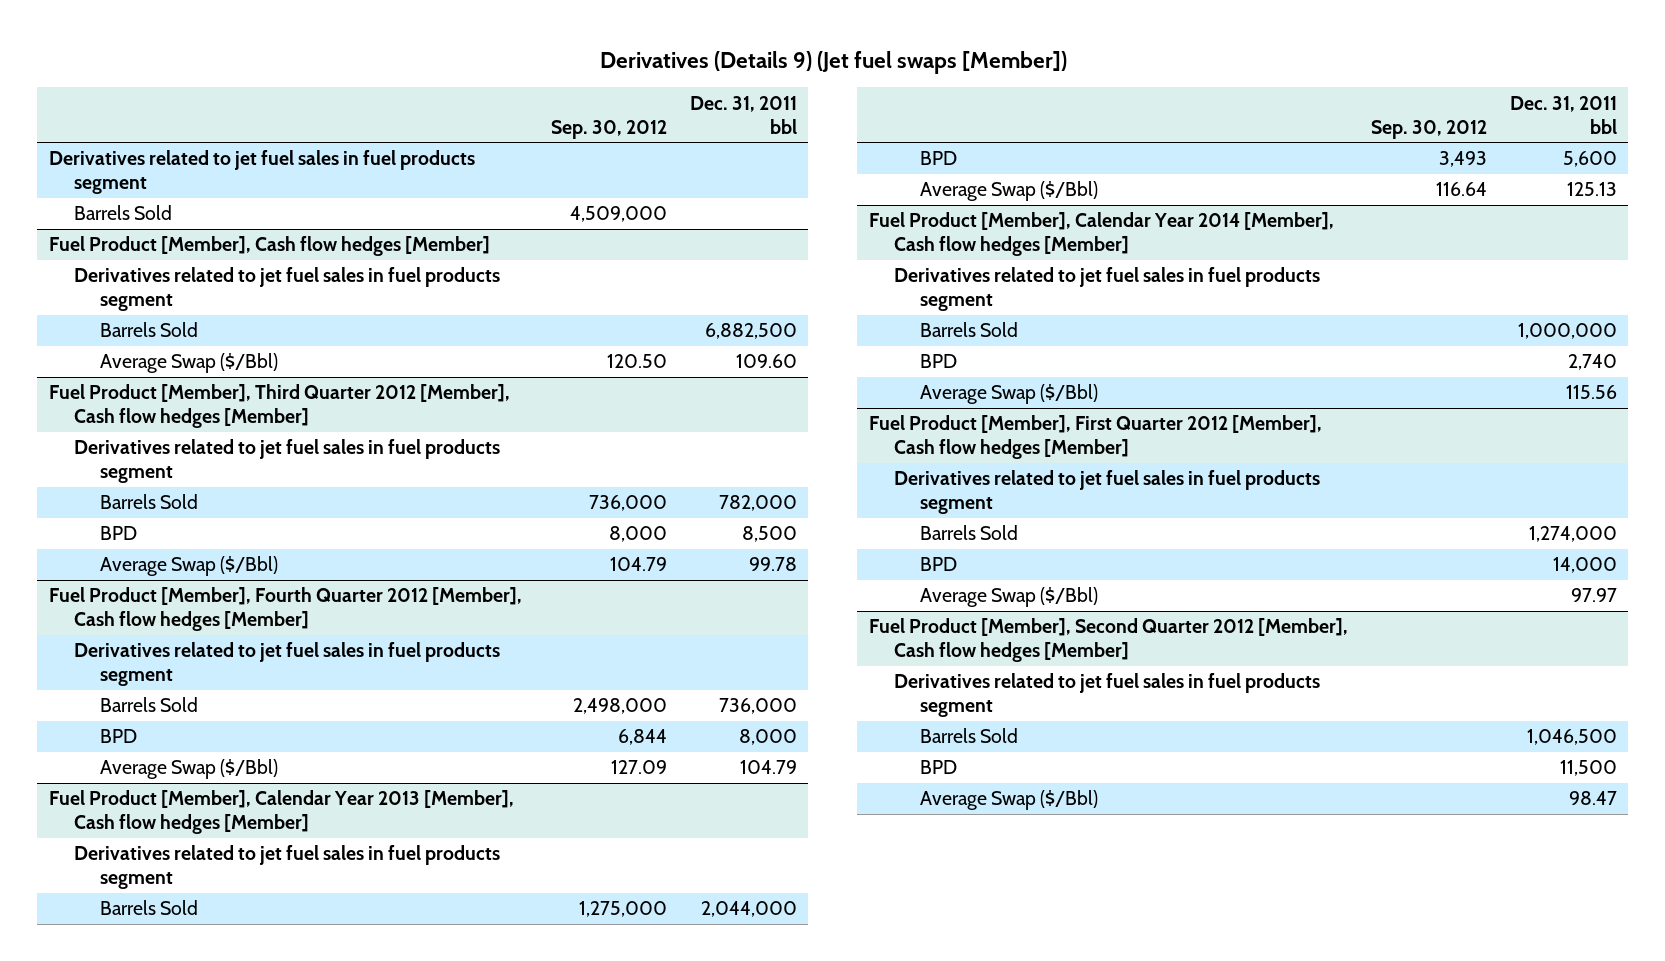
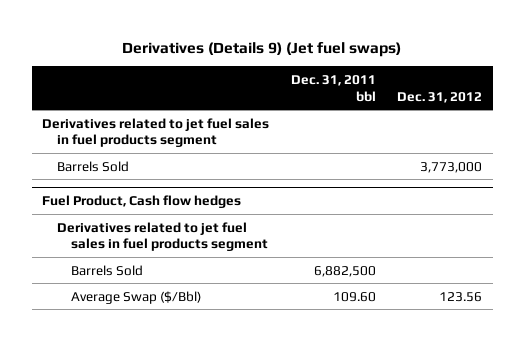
- Derivatives (Details 9) (Jet fuel swaps [Member])
+ Derivatives (Details 9) (Jet fuel swaps)
- | Sep. 30, 2012 | Dec. 31, 2011 bbl
+ | Dec. 31, 2011 bbl | Dec. 31, 2012
- Fuel Product [Member], Cash flow hedges [Member]
+ Fuel Product, Cash flow hedges
- Fuel Product [Member], Third Quarter 2012 [Member], Cash flow hedges [Member]
- Derivatives related to jet fuel sales in fuel products segment
- Barrels Sold | 736,000 | 782,000
- BPD | 8,000 | 8,500
- Average Swap ($/Bbl) | 104.79 | 99.78
- Fuel Product [Member], Fourth Quarter 2012 [Member], Cash flow hedges [Member]
- Derivatives related to jet fuel sales in fuel products segment
- Barrels Sold | 2,498,000 | 736,000
- BPD | 6,844 | 8,000
- Average Swap ($/Bbl) | 127.09 | 104.79
- Fuel Product [Member], Calendar Year 2013 [Member], Cash flow hedges [Member]
- Derivatives related to jet fuel sales in fuel products segment
- Barrels Sold | 1,275,000 | 2,044,000
- BPD | 3,493 | 5,600
- Average Swap ($/Bbl) | 116.64 | 125.13
- Fuel Product [Member], Calendar Year 2014 [Member], Cash flow hedges [Member]
- Derivatives related to jet fuel sales in fuel products segment
- Barrels Sold | | 1,000,000
- BPD | | 2,740
- Average Swap ($/Bbl) | | 115.56
- Fuel Product [Member], First Quarter 2012 [Member], Cash flow hedges [Member]
- Derivatives related to jet fuel sales in fuel products segment
- Barrels Sold | | 1,274,000
- BPD | | 14,000
- Average Swap ($/Bbl) | | 97.97
- Fuel Product [Member], Second Quarter 2012 [Member], Cash flow hedges [Member]
- Derivatives related to jet fuel sales in fuel products segment
- Barrels Sold | | 1,046,500
- BPD | | 11,500
- Average Swap ($/Bbl) | | 98.47

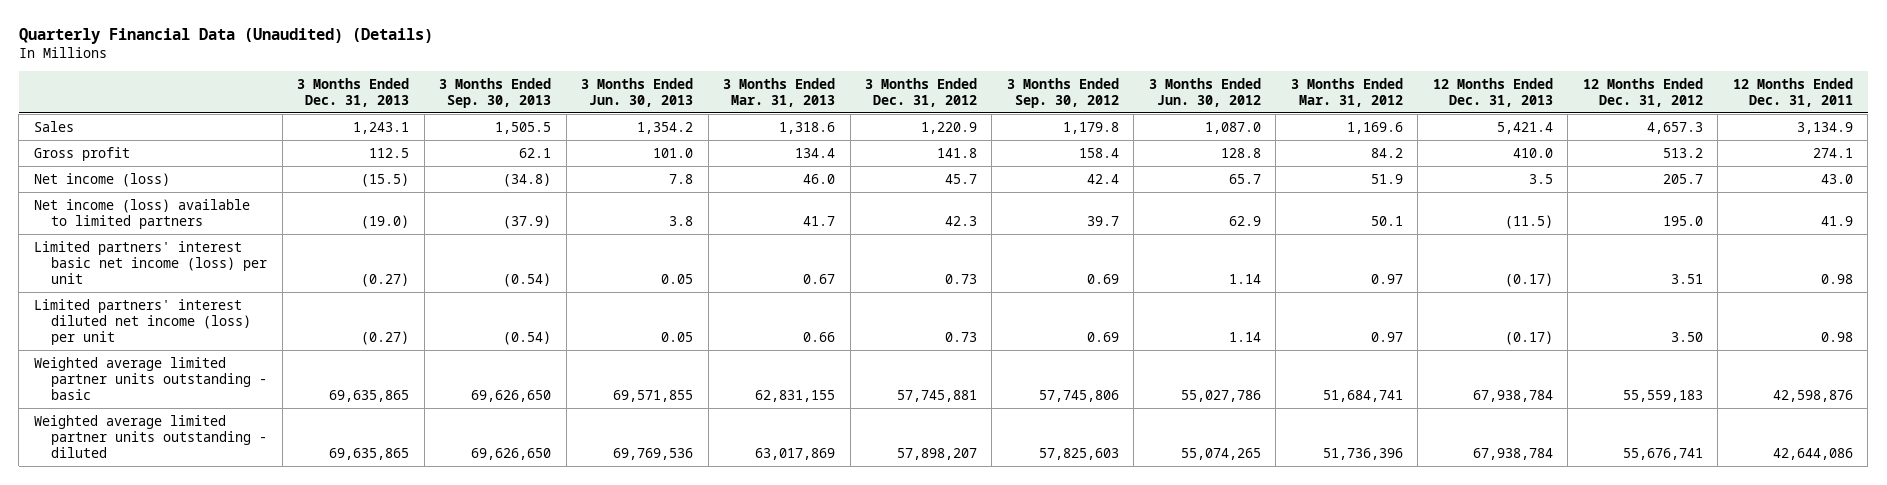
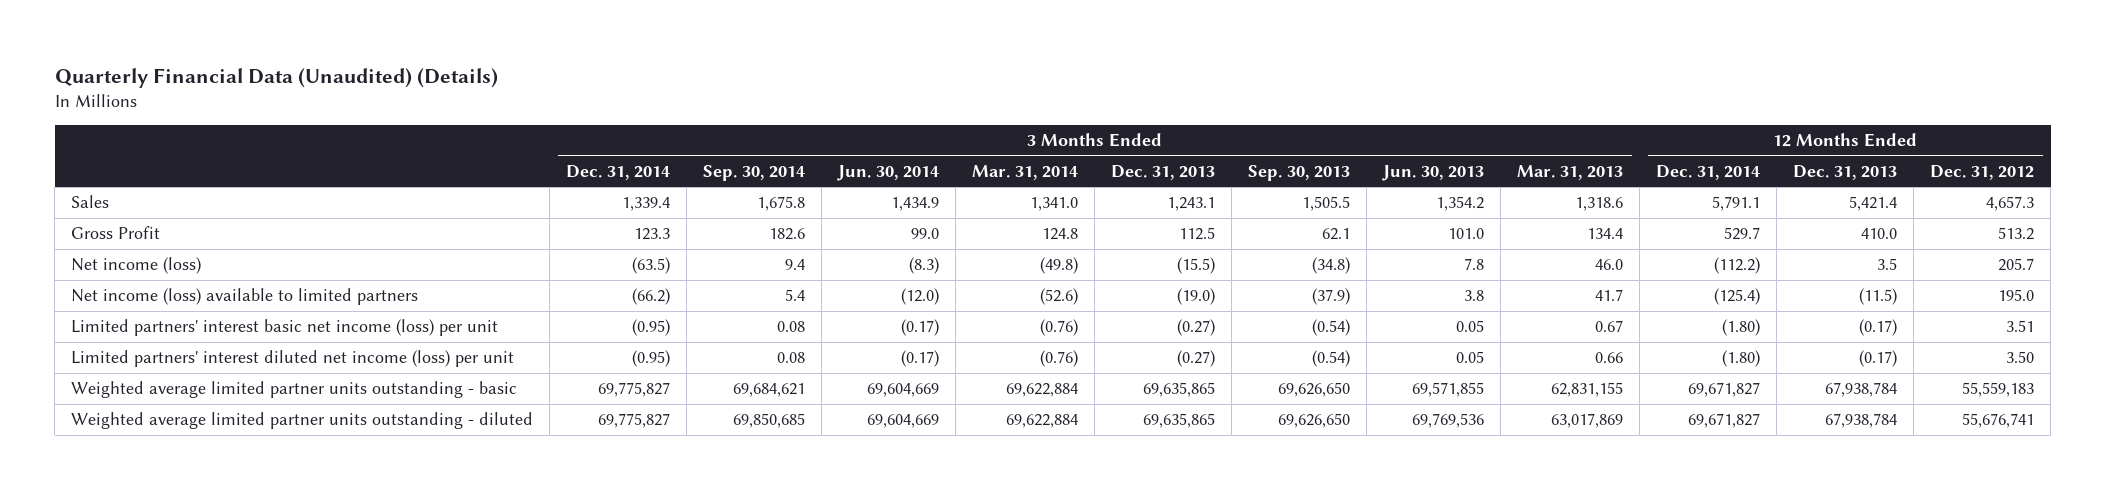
- | 3 Months Ended Dec. 31, 2013 | 3 Months Ended Sep. 30, 2013 | 3 Months Ended Jun. 30, 2013 | 3 Months Ended Mar. 31, 2013 | 3 Months Ended Dec. 31, 2012 | 3 Months Ended Sep. 30, 2012 | 3 Months Ended Jun. 30, 2012 | 3 Months Ended Mar. 31, 2012 | 12 Months Ended Dec. 31, 2013 | 12 Months Ended Dec. 31, 2012 | 12 Months Ended Dec. 31, 2011
+ | 3 Months Ended Dec. 31, 2014 | 3 Months Ended Sep. 30, 2014 | 3 Months Ended Jun. 30, 2014 | 3 Months Ended Mar. 31, 2014 | 3 Months Ended Dec. 31, 2013 | 3 Months Ended Sep. 30, 2013 | 3 Months Ended Jun. 30, 2013 | 3 Months Ended Mar. 31, 2013 | 12 Months Ended Dec. 31, 2014 | 12 Months Ended Dec. 31, 2013 | 12 Months Ended Dec. 31, 2012
- Gross profit | 112.5 | 62.1 | 101.0 | 134.4 | 141.8 | 158.4 | 128.8 | 84.2 | 410.0 | 513.2 | 274.1
+ Gross Profit | 123.3 | 182.6 | 99.0 | 124.8 | 112.5 | 62.1 | 101.0 | 134.4 | 529.7 | 410.0 | 513.2

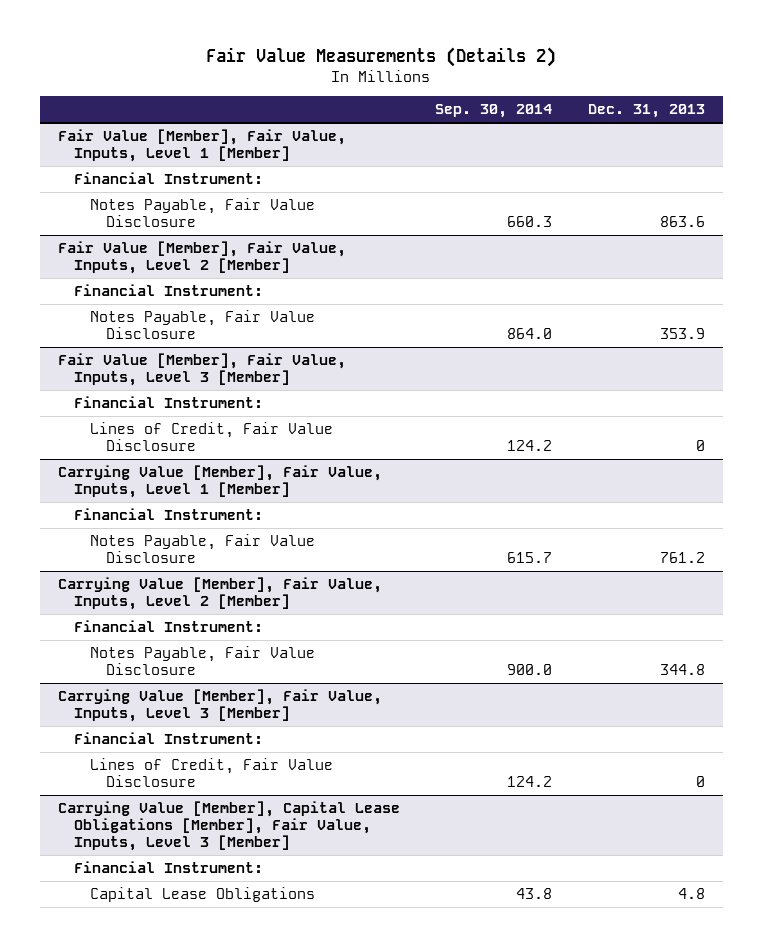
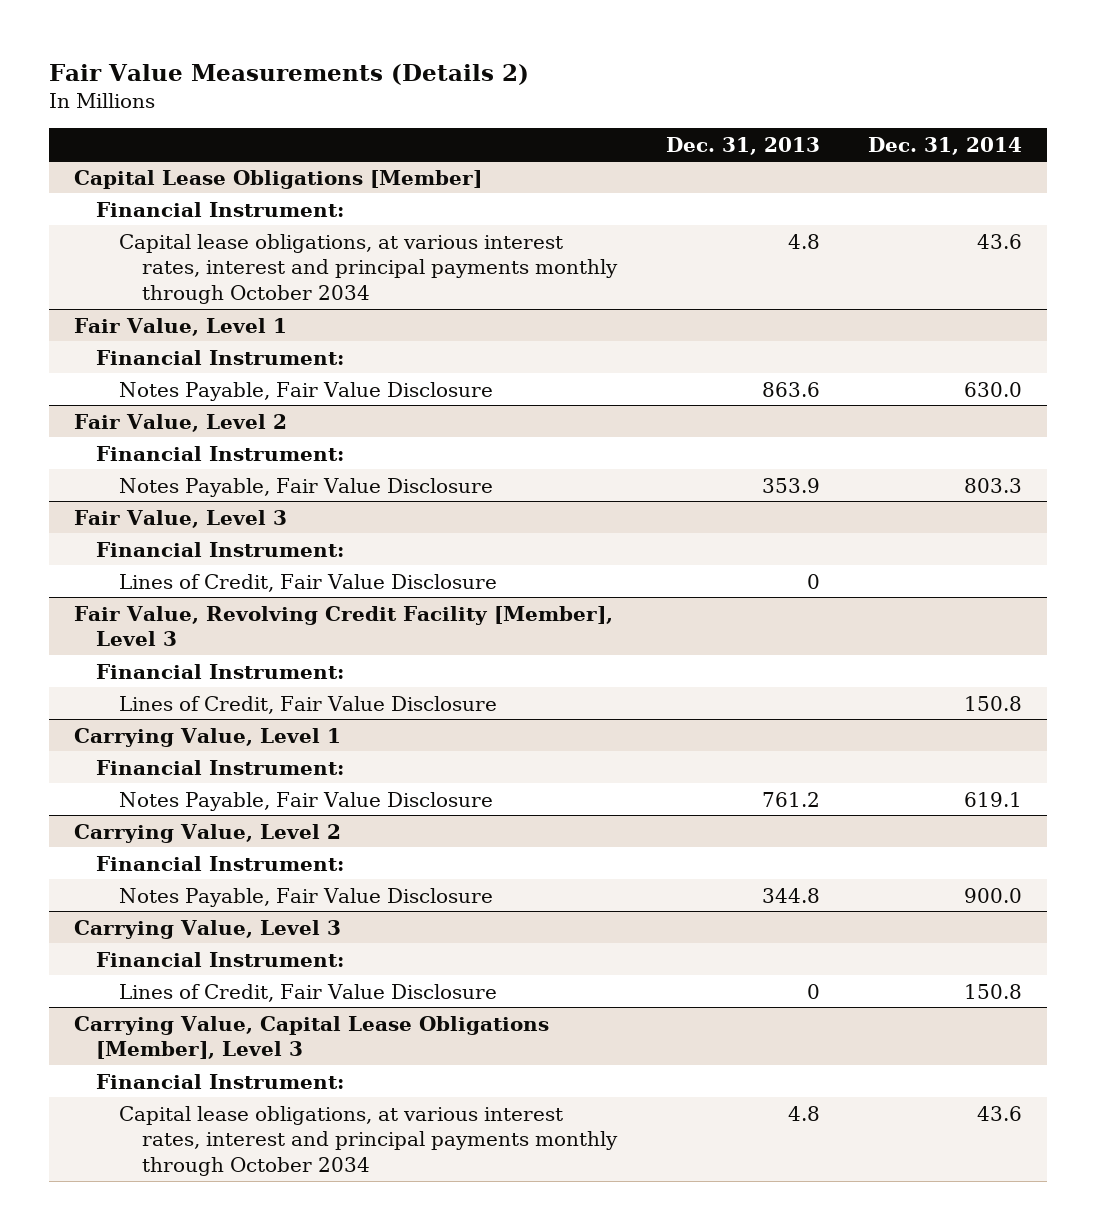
- | Sep. 30, 2014 | Dec. 31, 2013
+ | Dec. 31, 2013 | Dec. 31, 2014
- Fair Value [Member], Fair Value, Inputs, Level 1 [Member]
+ Capital Lease Obligations [Member]
+ Capital lease obligations, at various interest rates, interest and principal payments monthly through October 2034 | 4.8 | 43.6
+ Fair Value, Level 1
+ Financial Instrument:
- Fair Value [Member], Fair Value, Inputs, Level 2 [Member]
+ Fair Value, Level 2
- Fair Value [Member], Fair Value, Inputs, Level 3 [Member]
+ Fair Value, Level 3
- Carrying Value [Member], Fair Value, Inputs, Level 1 [Member]
+ Fair Value, Revolving Credit Facility [Member], Level 3
+ Lines of Credit, Fair Value Disclosure | | 150.8
+ Carrying Value, Level 1
+ Financial Instrument:
- Carrying Value [Member], Fair Value, Inputs, Level 2 [Member]
+ Carrying Value, Level 2
- Carrying Value [Member], Fair Value, Inputs, Level 3 [Member]
+ Carrying Value, Level 3
- Carrying Value [Member], Capital Lease Obligations [Member], Fair Value, Inputs, Level 3 [Member]
+ Carrying Value, Capital Lease Obligations [Member], Level 3
- Capital Lease Obligations | 43.8 | 4.8
+ Capital lease obligations, at various interest rates, interest and principal payments monthly through October 2034 | 4.8 | 43.6

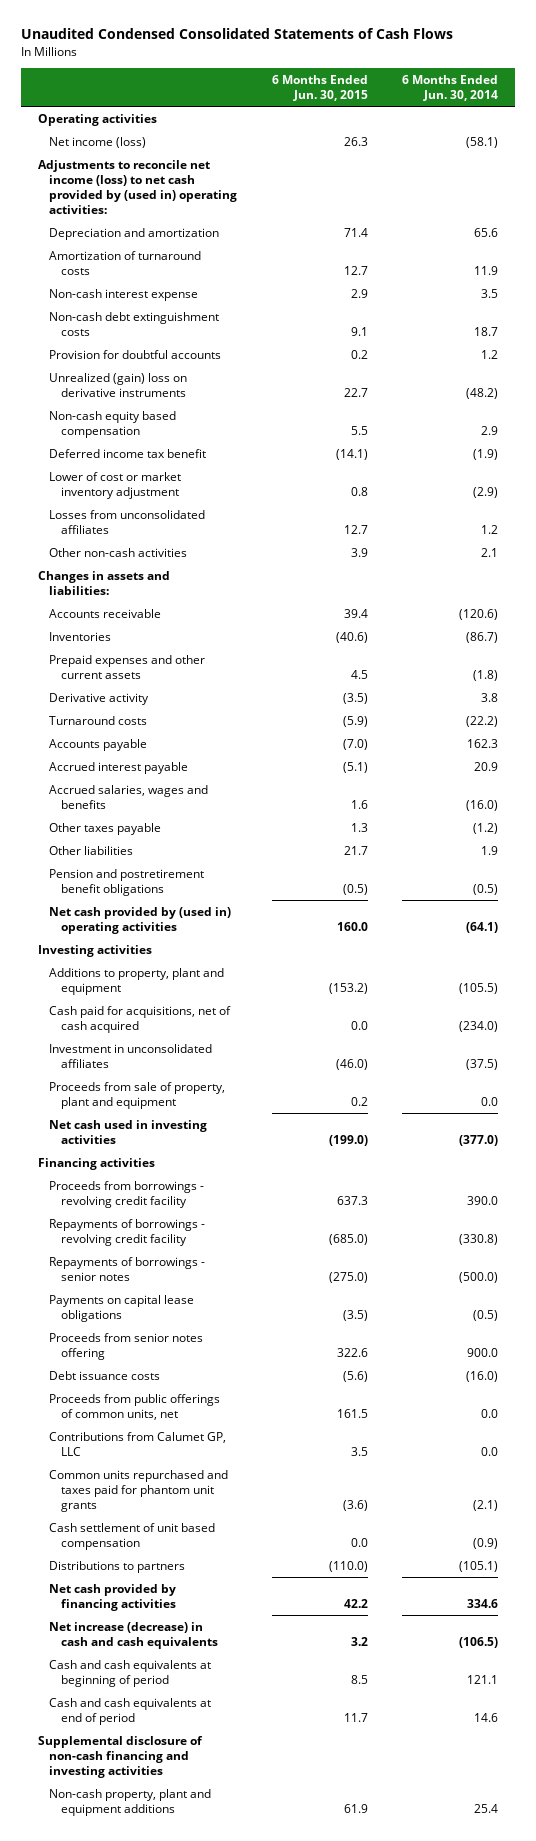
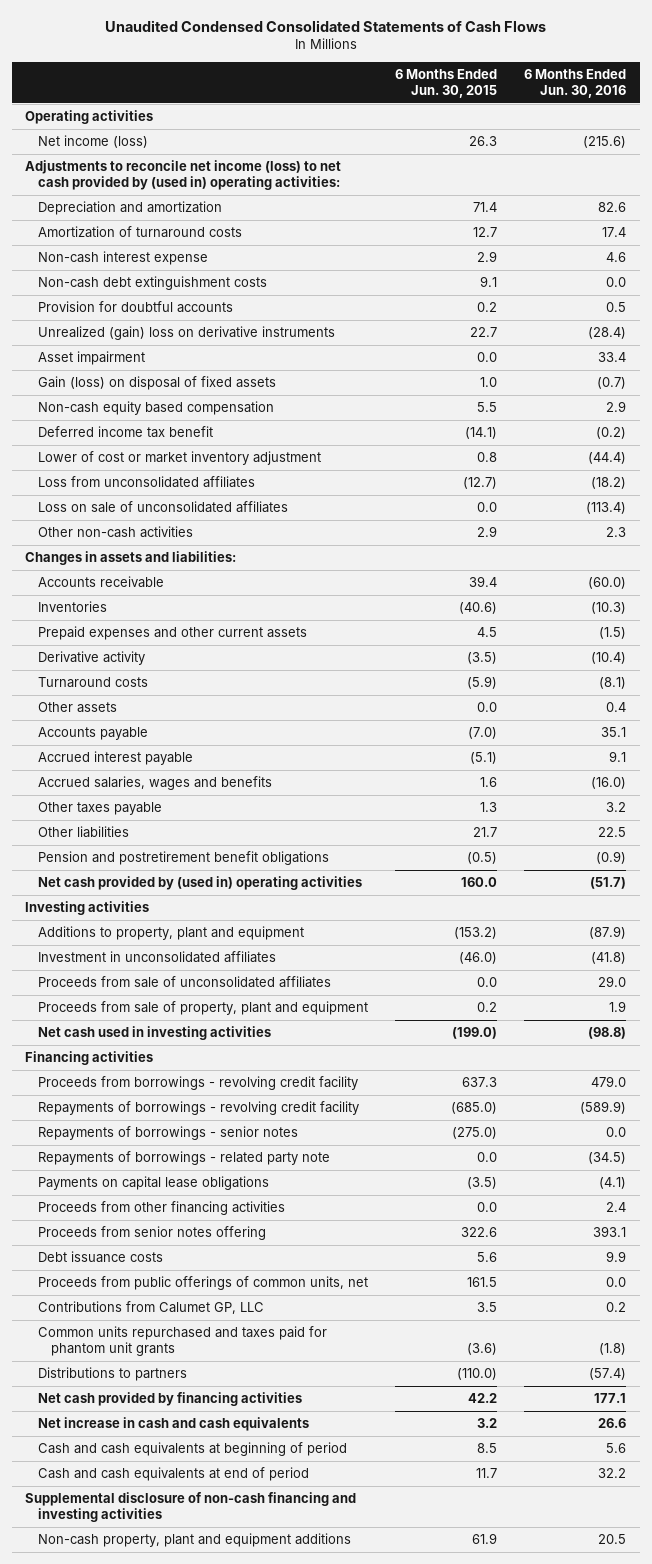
- | 6 Months Ended Jun. 30, 2015 | 6 Months Ended Jun. 30, 2014
+ | 6 Months Ended Jun. 30, 2015 | 6 Months Ended Jun. 30, 2016
+ Asset impairment | 0.0 | 33.4
+ Gain (loss) on disposal of fixed assets | 1.0 | (0.7)
- Losses from unconsolidated affiliates | 12.7 | 1.2
- Other non-cash activities | 3.9 | 2.1
+ Loss from unconsolidated affiliates | (12.7) | (18.2)
+ Loss on sale of unconsolidated affiliates | 0.0 | (113.4)
+ Other non-cash activities | 2.9 | 2.3
+ Other assets | 0.0 | 0.4
- Cash paid for acquisitions, net of cash acquired | 0.0 | (234.0)
+ Proceeds from sale of unconsolidated affiliates | 0.0 | 29.0
+ Repayments of borrowings - related party note | 0.0 | (34.5)
+ Proceeds from other financing activities | 0.0 | 2.4
- Debt issuance costs | (5.6) | (16.0)
+ Debt issuance costs | 5.6 | 9.9
- Cash settlement of unit based compensation | 0.0 | (0.9)
- Net increase (decrease) in cash and cash equivalents | 3.2 | (106.5)
+ Net increase in cash and cash equivalents | 3.2 | 26.6

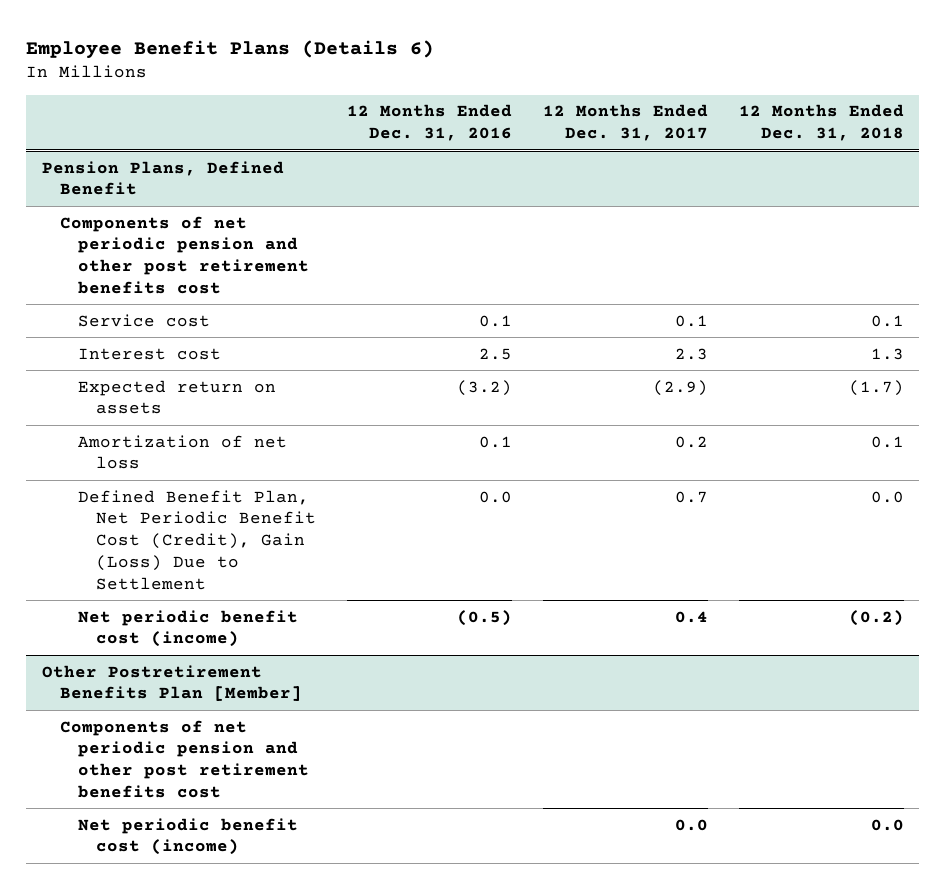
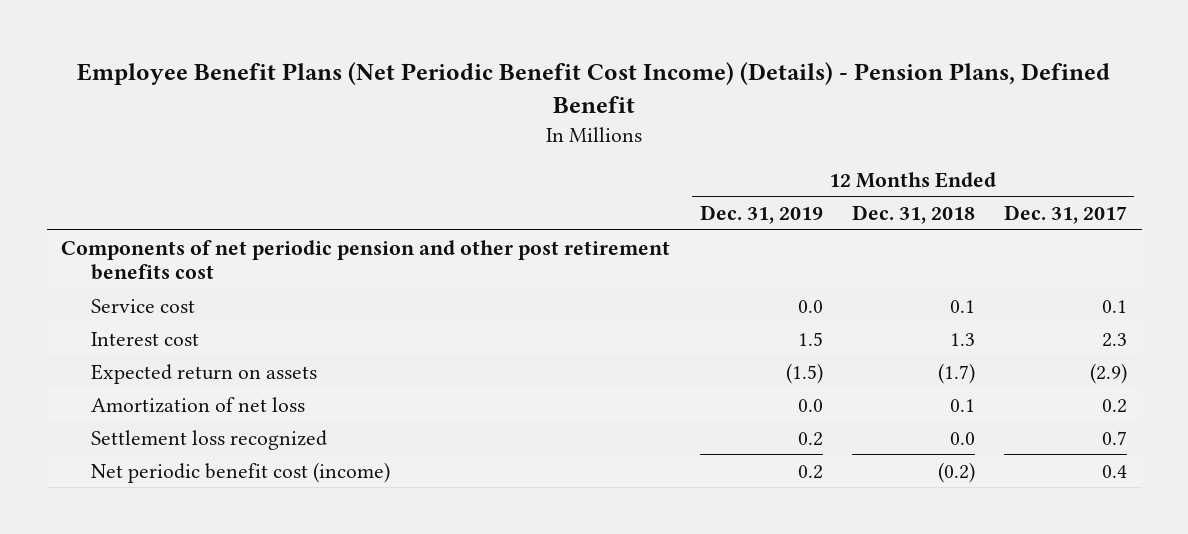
- Employee Benefit Plans (Details 6)
+ Employee Benefit Plans (Net Periodic Benefit Cost Income) (Details) - Pension Plans, Defined Benefit
- | 12 Months Ended Dec. 31, 2016 | 12 Months Ended Dec. 31, 2017 | 12 Months Ended Dec. 31, 2018
+ | 12 Months Ended Dec. 31, 2019 | 12 Months Ended Dec. 31, 2018 | 12 Months Ended Dec. 31, 2017
- Pension Plans, Defined Benefit
- Defined Benefit Plan, Net Periodic Benefit Cost (Credit), Gain (Loss) Due to Settlement | 0.0 | 0.7 | 0.0
+ Settlement loss recognized | 0.2 | 0.0 | 0.7
- Other Postretirement Benefits Plan [Member]
- Components of net periodic pension and other post retirement benefits cost
- Net periodic benefit cost (income) | | 0.0 | 0.0

